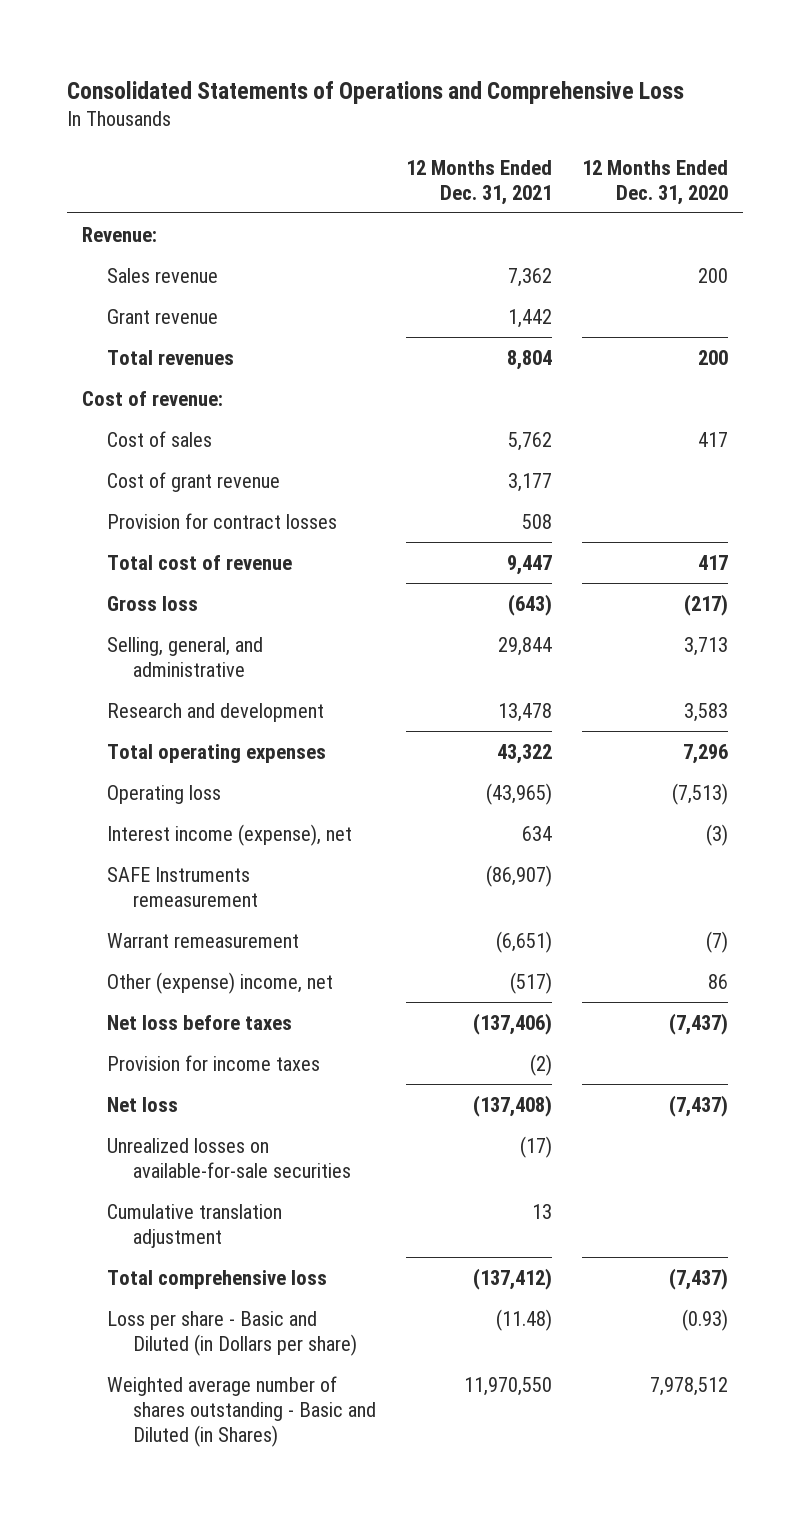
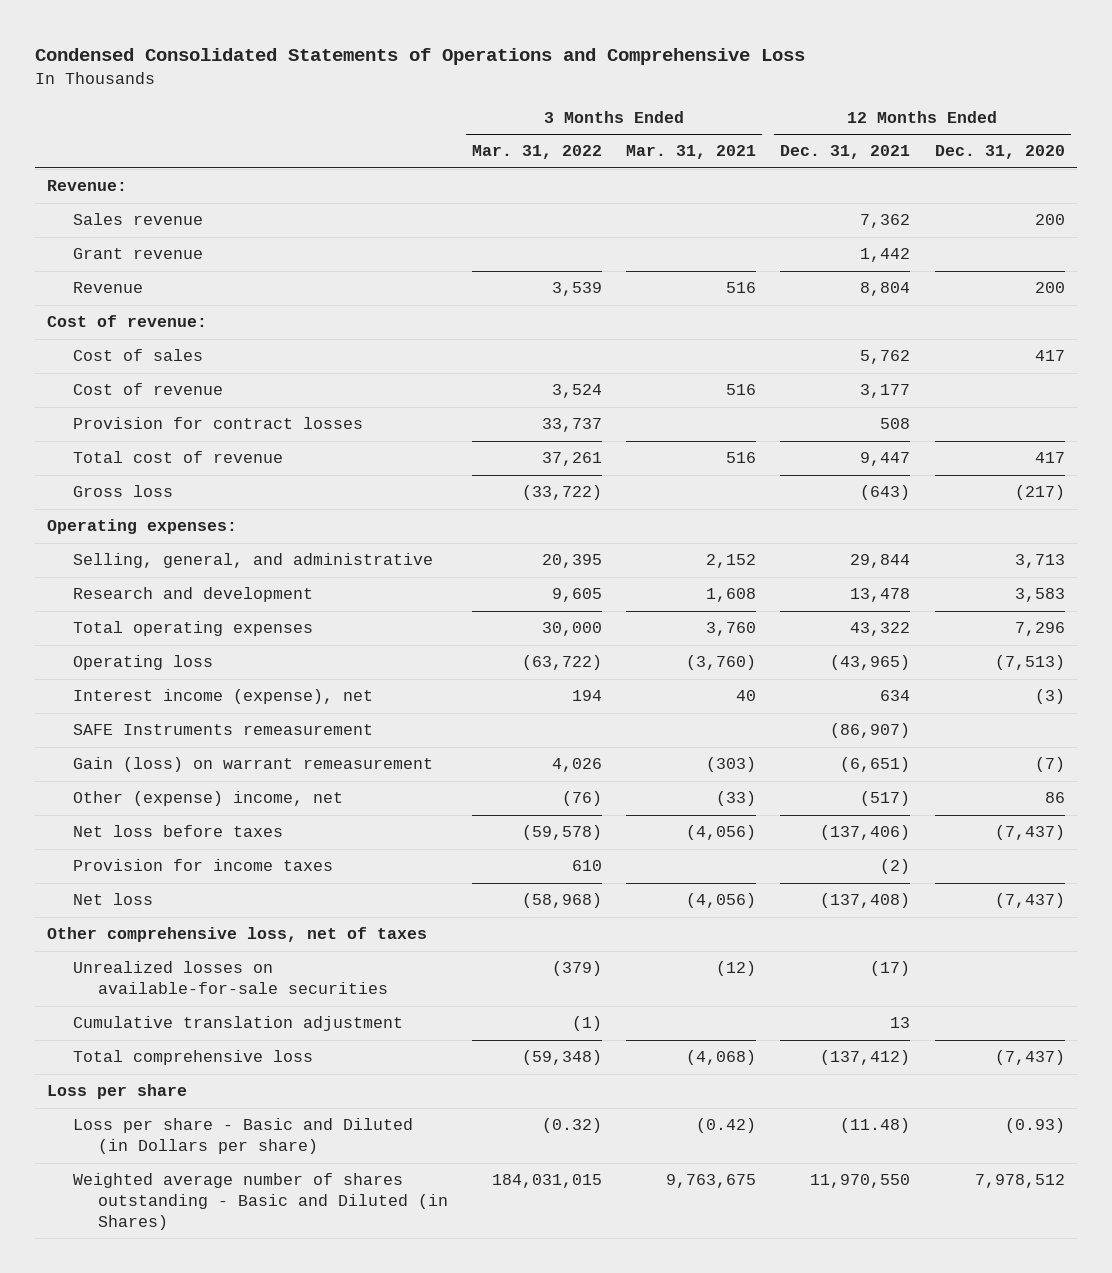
- Consolidated Statements of Operations and Comprehensive Loss
+ Condensed Consolidated Statements of Operations and Comprehensive Loss
- | 12 Months Ended Dec. 31, 2021 | 12 Months Ended Dec. 31, 2020
+ | 3 Months Ended Mar. 31, 2022 | 3 Months Ended Mar. 31, 2021 | 12 Months Ended Dec. 31, 2021 | 12 Months Ended Dec. 31, 2020
- Total revenues | 8,804 | 200
+ Revenue | 3,539 | 516 | 8,804 | 200
- Cost of grant revenue | 3,177 |
+ Cost of revenue | 3,524 | 516 | 3,177 |
+ Operating expenses:
- Warrant remeasurement | (6,651) | (7)
+ Gain (loss) on warrant remeasurement | 4,026 | (303) | (6,651) | (7)
+ Other comprehensive loss, net of taxes
+ Loss per share

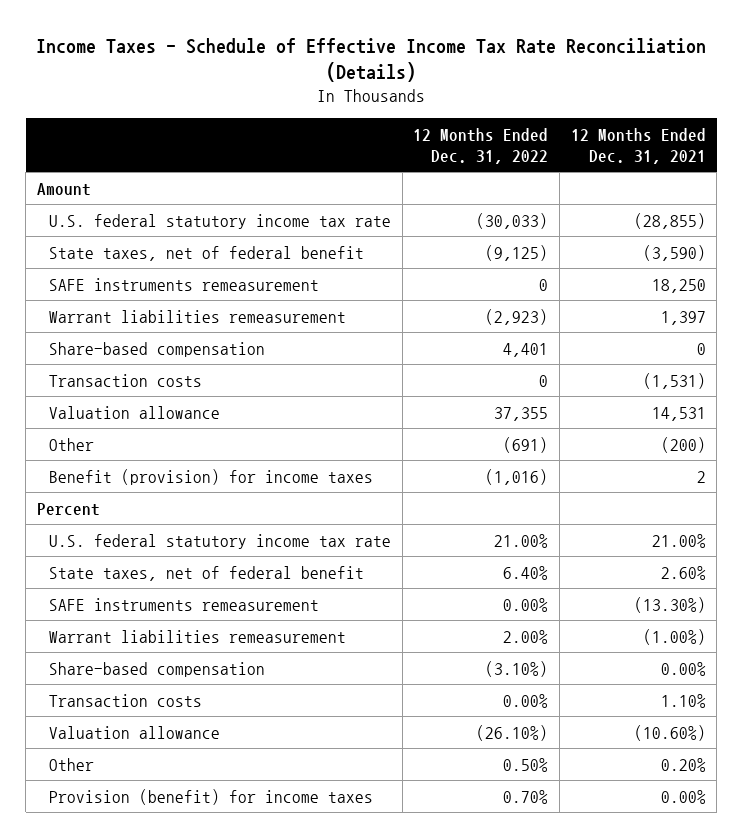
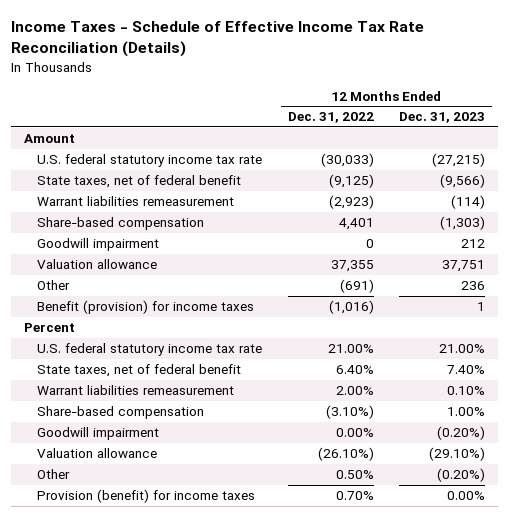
- | 12 Months Ended Dec. 31, 2022 | 12 Months Ended Dec. 31, 2021
+ | 12 Months Ended Dec. 31, 2022 | 12 Months Ended Dec. 31, 2023
- SAFE instruments remeasurement | 0 | 18,250
- Transaction costs | 0 | (1,531)
+ Goodwill impairment | 0 | 212
- SAFE instruments remeasurement | 0.00% | (13.30%)
- Transaction costs | 0.00% | 1.10%
+ Goodwill impairment | 0.00% | (0.20%)

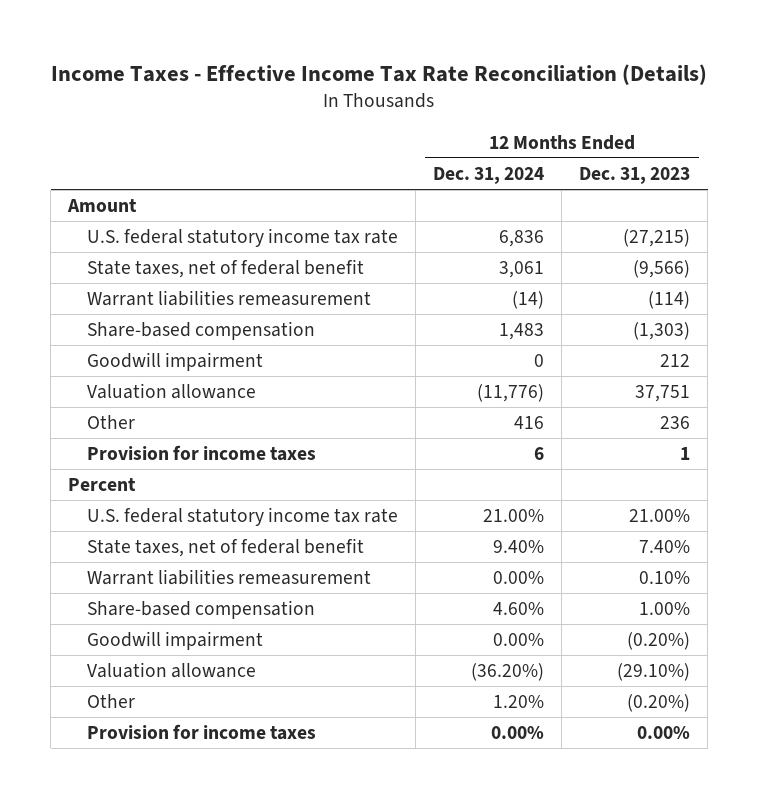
- Income Taxes - Schedule of Effective Income Tax Rate Reconciliation (Details)
+ Income Taxes - Effective Income Tax Rate Reconciliation (Details)
- | 12 Months Ended Dec. 31, 2022 | 12 Months Ended Dec. 31, 2023
+ | 12 Months Ended Dec. 31, 2024 | 12 Months Ended Dec. 31, 2023
- Benefit (provision) for income taxes | (1,016) | 1
+ Provision for income taxes | 6 | 1
- Provision (benefit) for income taxes | 0.70% | 0.00%
+ Provision for income taxes | 0.00% | 0.00%

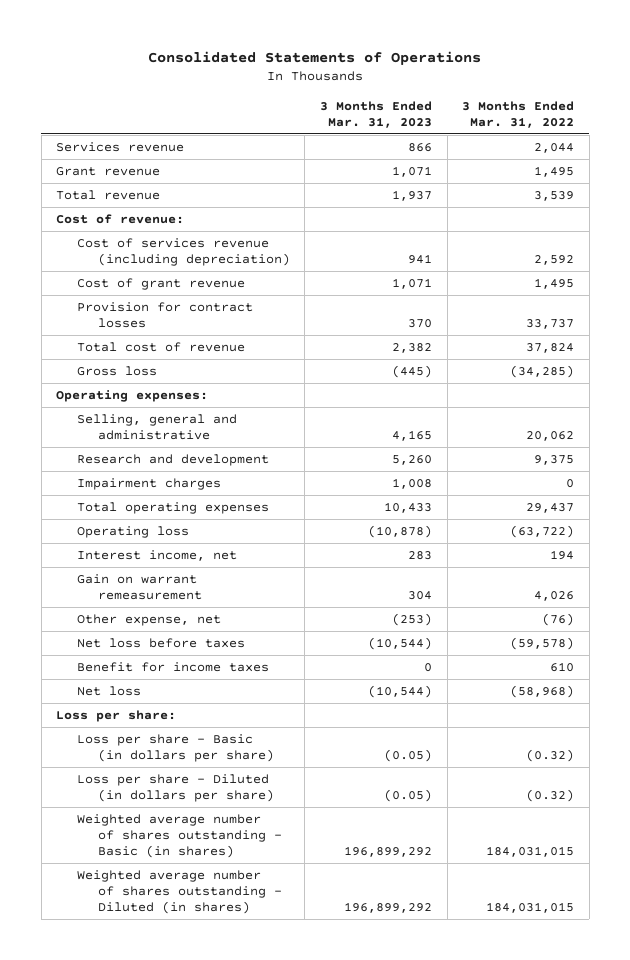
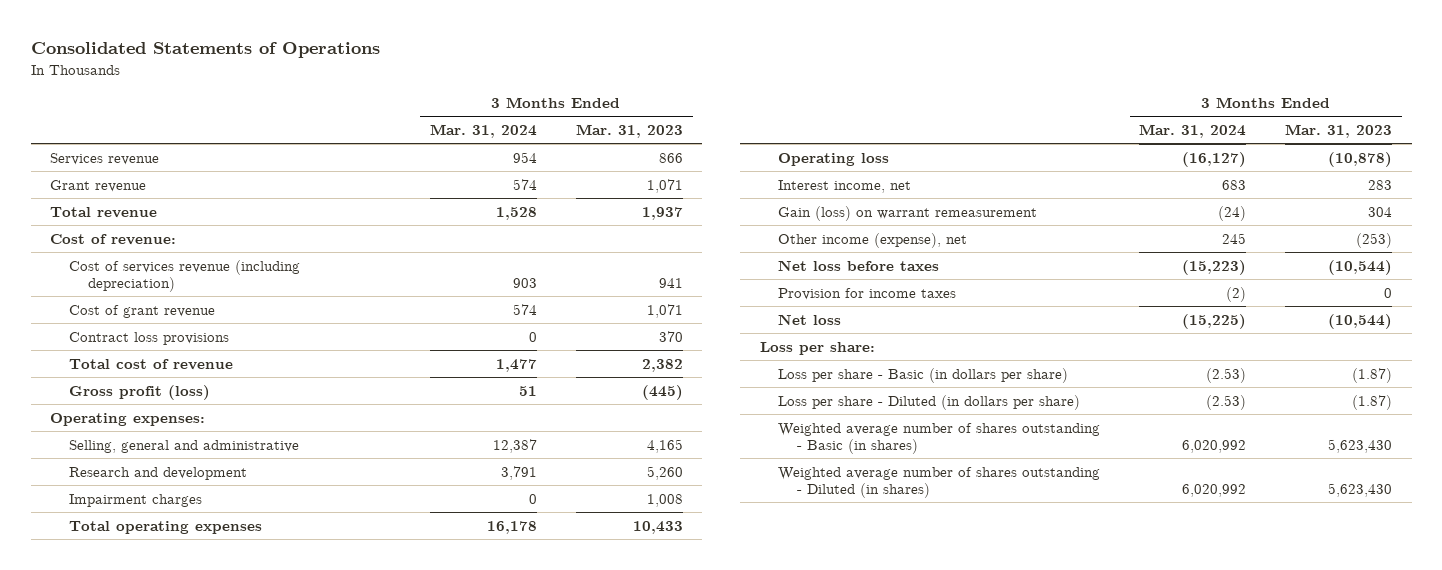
- | 3 Months Ended Mar. 31, 2023 | 3 Months Ended Mar. 31, 2022
+ | 3 Months Ended Mar. 31, 2024 | 3 Months Ended Mar. 31, 2023
- Provision for contract losses | 370 | 33,737
+ Contract loss provisions | 0 | 370
- Gross loss | (445) | (34,285)
+ Gross profit (loss) | 51 | (445)
- Gain on warrant remeasurement | 304 | 4,026
- Other expense, net | (253) | (76)
+ Gain (loss) on warrant remeasurement | (24) | 304
+ Other income (expense), net | 245 | (253)
- Benefit for income taxes | 0 | 610
+ Provision for income taxes | (2) | 0
- Loss per share - Basic (in dollars per share) | (0.05) | (0.32)
- Loss per share - Diluted (in dollars per share) | (0.05) | (0.32)
- Weighted average number of shares outstanding - Basic (in shares) | 196,899,292 | 184,031,015
- Weighted average number of shares outstanding - Diluted (in shares) | 196,899,292 | 184,031,015
+ Loss per share - Basic (in dollars per share) | (2.53) | (1.87)
+ Loss per share - Diluted (in dollars per share) | (2.53) | (1.87)
+ Weighted average number of shares outstanding - Basic (in shares) | 6,020,992 | 5,623,430
+ Weighted average number of shares outstanding - Diluted (in shares) | 6,020,992 | 5,623,430

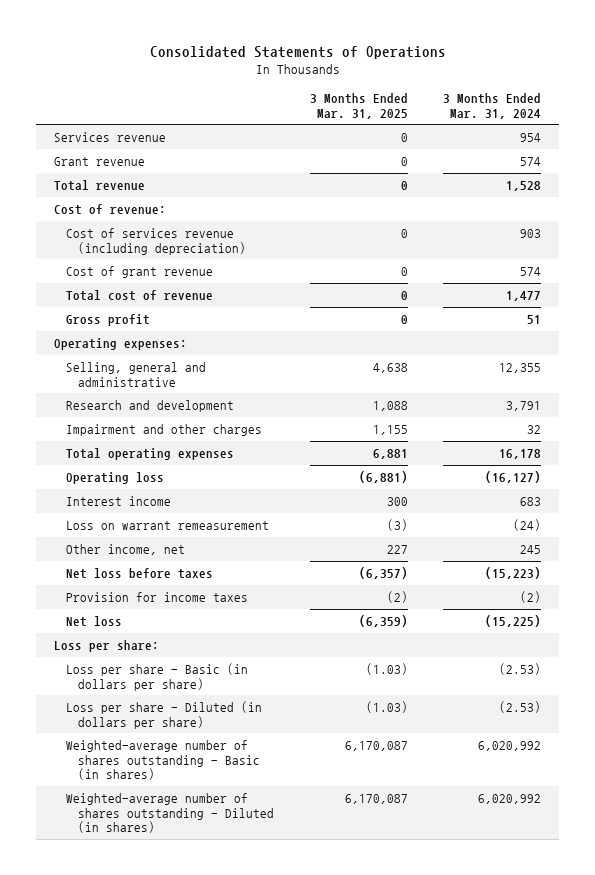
- | 3 Months Ended Mar. 31, 2024 | 3 Months Ended Mar. 31, 2023
+ | 3 Months Ended Mar. 31, 2025 | 3 Months Ended Mar. 31, 2024
- Contract loss provisions | 0 | 370
- Gross profit (loss) | 51 | (445)
+ Gross profit | 0 | 51
- Selling, general and administrative | 12,387 | 4,165
+ Selling, general and administrative | 4,638 | 12,355
- Impairment charges | 0 | 1,008
+ Impairment and other charges | 1,155 | 32
- Interest income, net | 683 | 283
- Gain (loss) on warrant remeasurement | (24) | 304
- Other income (expense), net | 245 | (253)
+ Interest income | 300 | 683
+ Loss on warrant remeasurement | (3) | (24)
+ Other income, net | 227 | 245
- Weighted average number of shares outstanding - Basic (in shares) | 6,020,992 | 5,623,430
- Weighted average number of shares outstanding - Diluted (in shares) | 6,020,992 | 5,623,430
+ Weighted-average number of shares outstanding - Basic (in shares) | 6,170,087 | 6,020,992
+ Weighted-average number of shares outstanding - Diluted (in shares) | 6,170,087 | 6,020,992

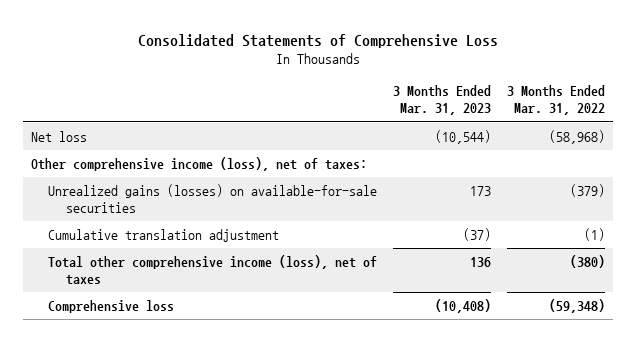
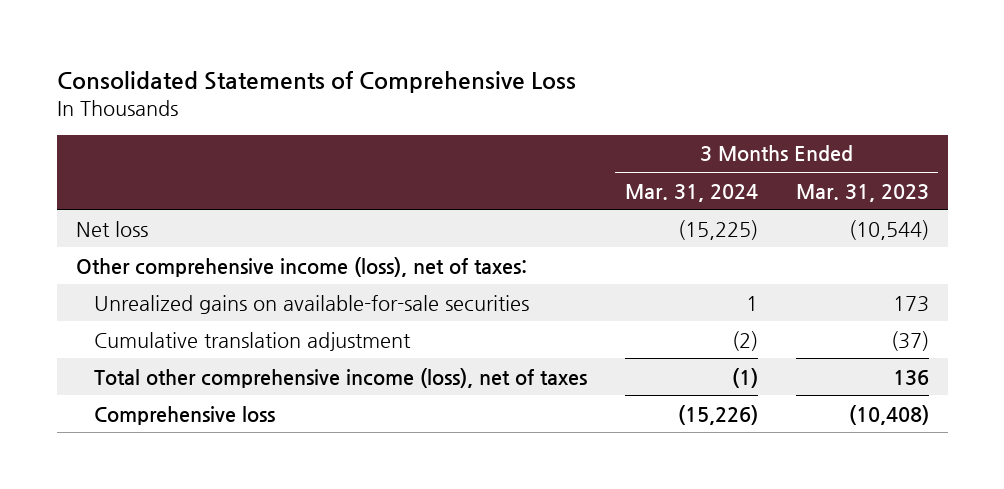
- | 3 Months Ended Mar. 31, 2023 | 3 Months Ended Mar. 31, 2022
+ | 3 Months Ended Mar. 31, 2024 | 3 Months Ended Mar. 31, 2023
- Unrealized gains (losses) on available-for-sale securities | 173 | (379)
+ Unrealized gains on available-for-sale securities | 1 | 173

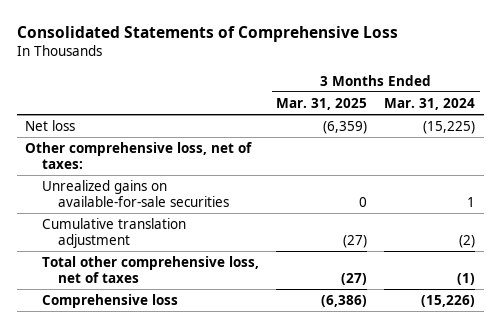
- | 3 Months Ended Mar. 31, 2024 | 3 Months Ended Mar. 31, 2023
+ | 3 Months Ended Mar. 31, 2025 | 3 Months Ended Mar. 31, 2024
- Other comprehensive income (loss), net of taxes:
+ Other comprehensive loss, net of taxes:
- Total other comprehensive income (loss), net of taxes | (1) | 136
+ Total other comprehensive loss, net of taxes | (27) | (1)

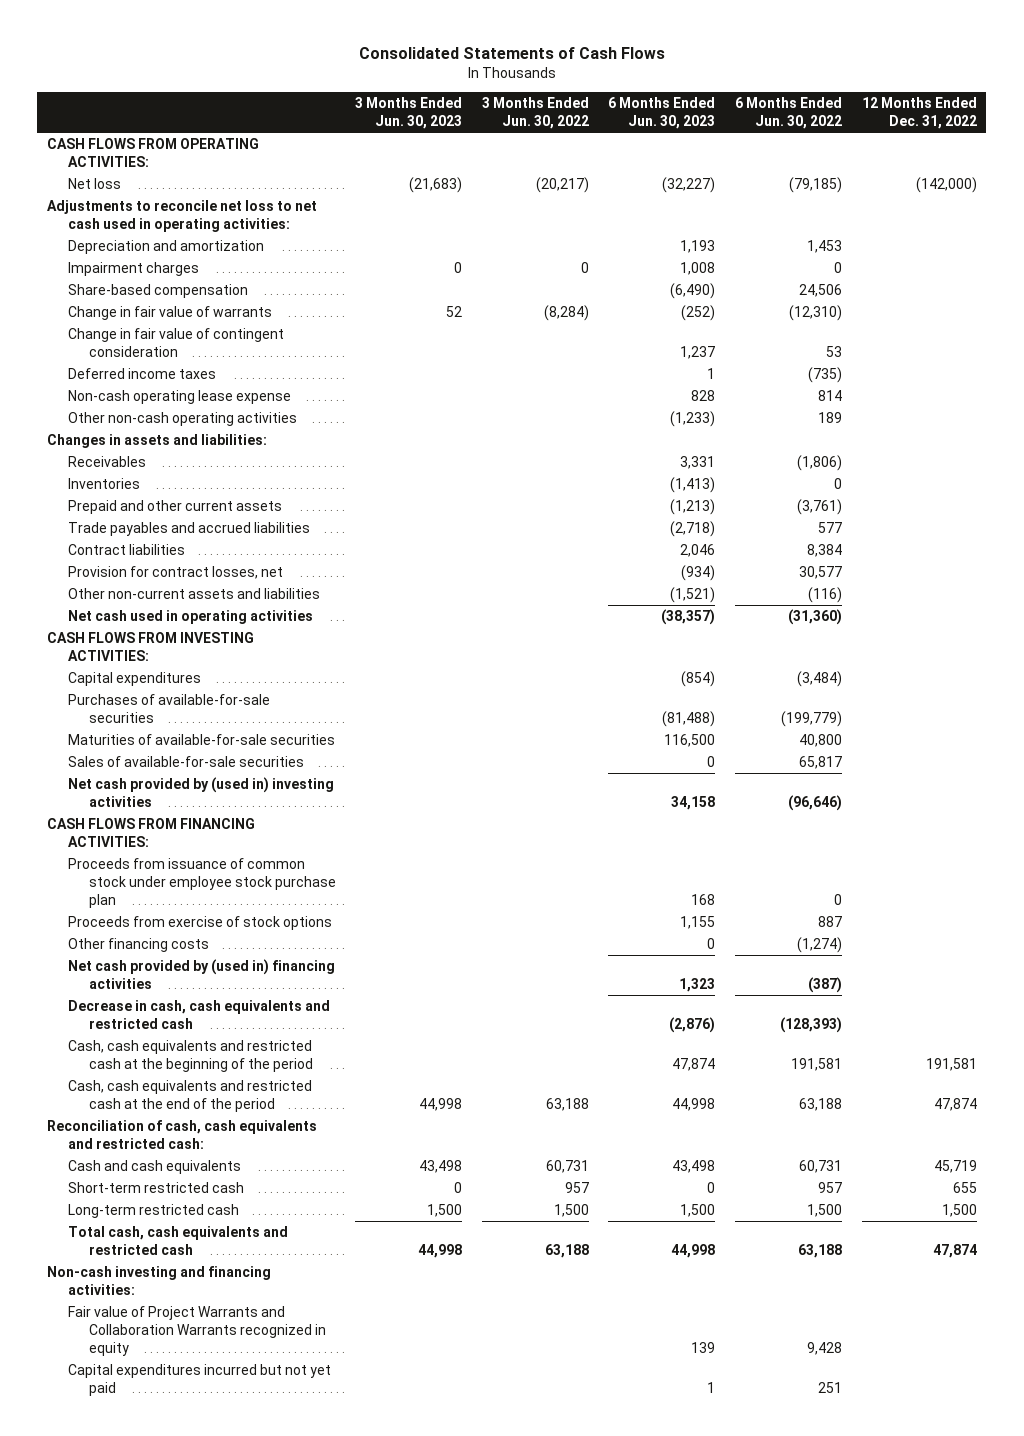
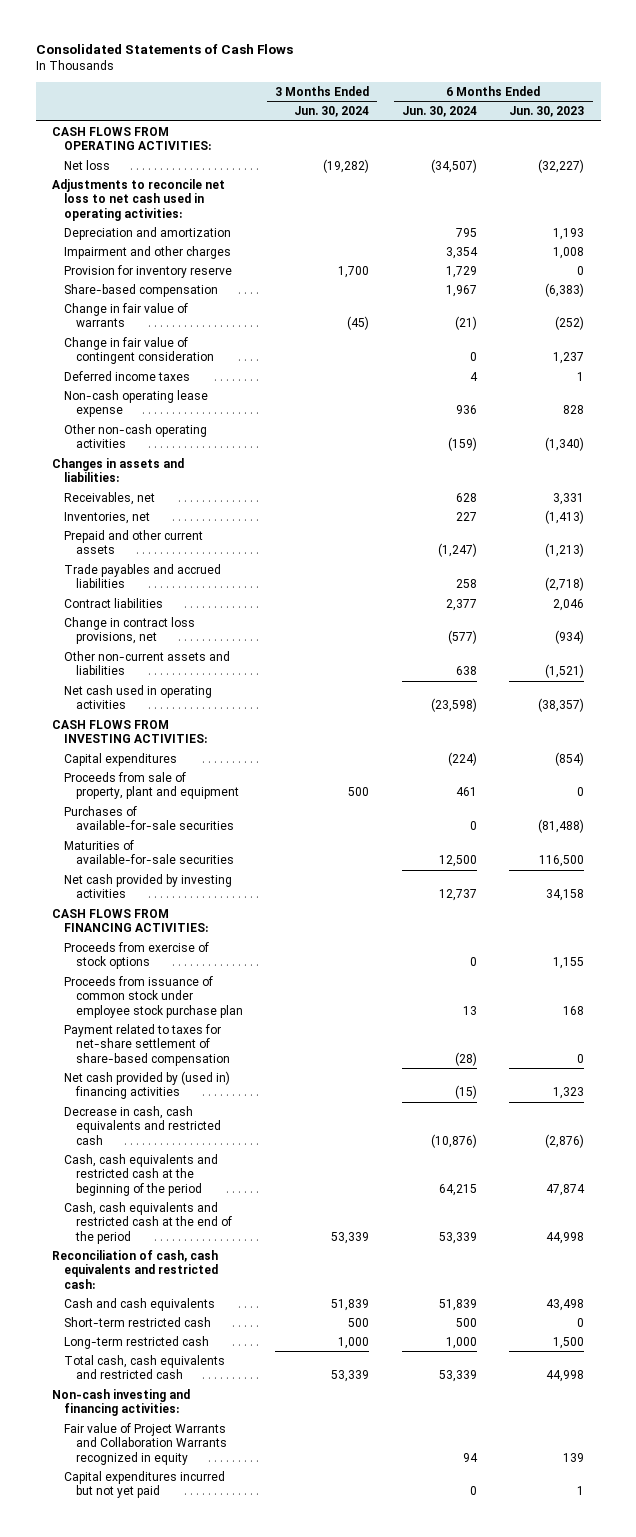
- | 3 Months Ended Jun. 30, 2023 | 3 Months Ended Jun. 30, 2022 | 6 Months Ended Jun. 30, 2023 | 6 Months Ended Jun. 30, 2022 | 12 Months Ended Dec. 31, 2022
+ | 3 Months Ended Jun. 30, 2024 | 6 Months Ended Jun. 30, 2024 | 6 Months Ended Jun. 30, 2023
- Impairment charges | 0 | 0 | 1,008 | 0 |
- Share-based compensation | | | (6,490) | 24,506 |
+ Impairment and other charges | | 3,354 | 1,008
+ Provision for inventory reserve | 1,700 | 1,729 | 0
+ Share-based compensation | | 1,967 | (6,383)
- Other non-cash operating activities | | | (1,233) | 189 |
+ Other non-cash operating activities | | (159) | (1,340)
- Receivables | | | 3,331 | (1,806) |
- Inventories | | | (1,413) | 0 |
+ Receivables, net | | 628 | 3,331
+ Inventories, net | | 227 | (1,413)
- Provision for contract losses, net | | | (934) | 30,577 |
+ Change in contract loss provisions, net | | (577) | (934)
+ Proceeds from sale of property, plant and equipment | 500 | 461 | 0
- Sales of available-for-sale securities | | | 0 | 65,817 |
- Net cash provided by (used in) investing activities | | | 34,158 | (96,646) |
+ Net cash provided by investing activities | | 12,737 | 34,158
- Other financing costs | | | 0 | (1,274) |
moved down: Proceeds from issuance of common stock under employee stock purchase plan | | 13 | 168
+ Payment related to taxes for net-share settlement of share-based compensation | | (28) | 0

